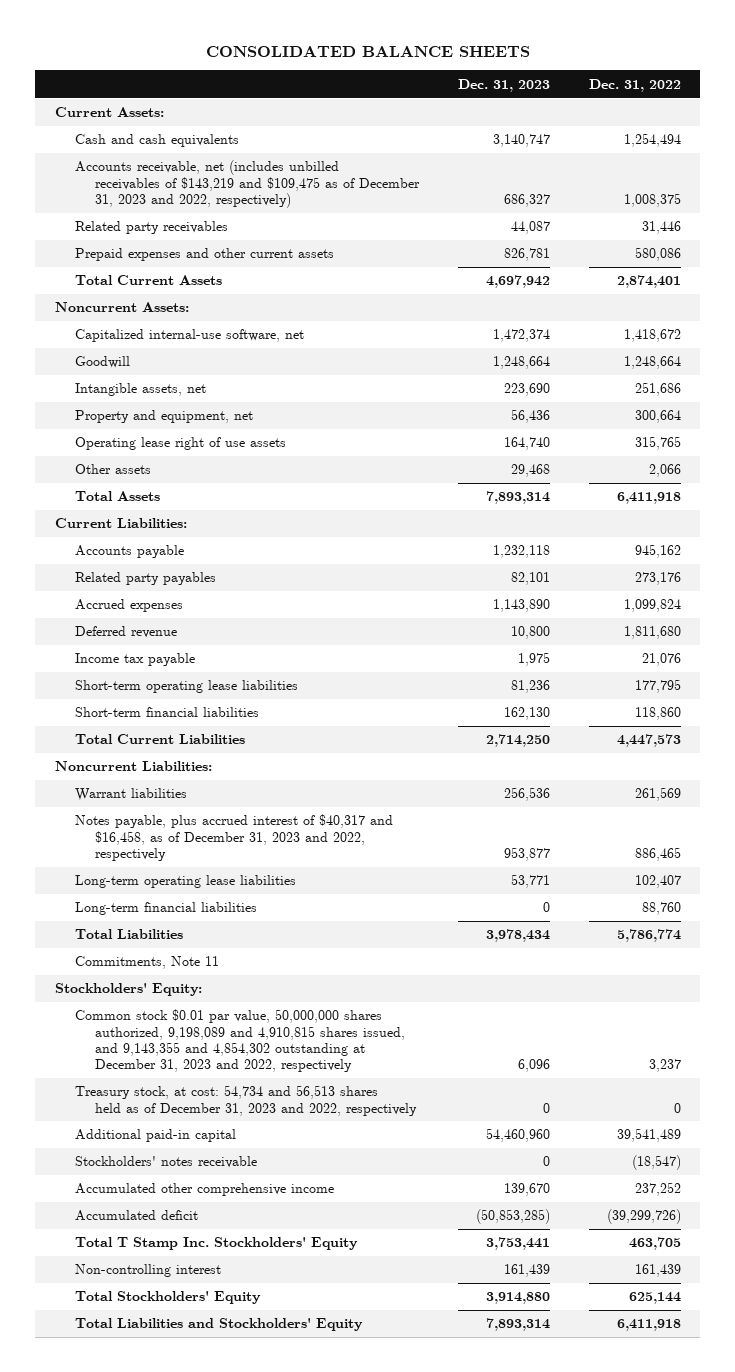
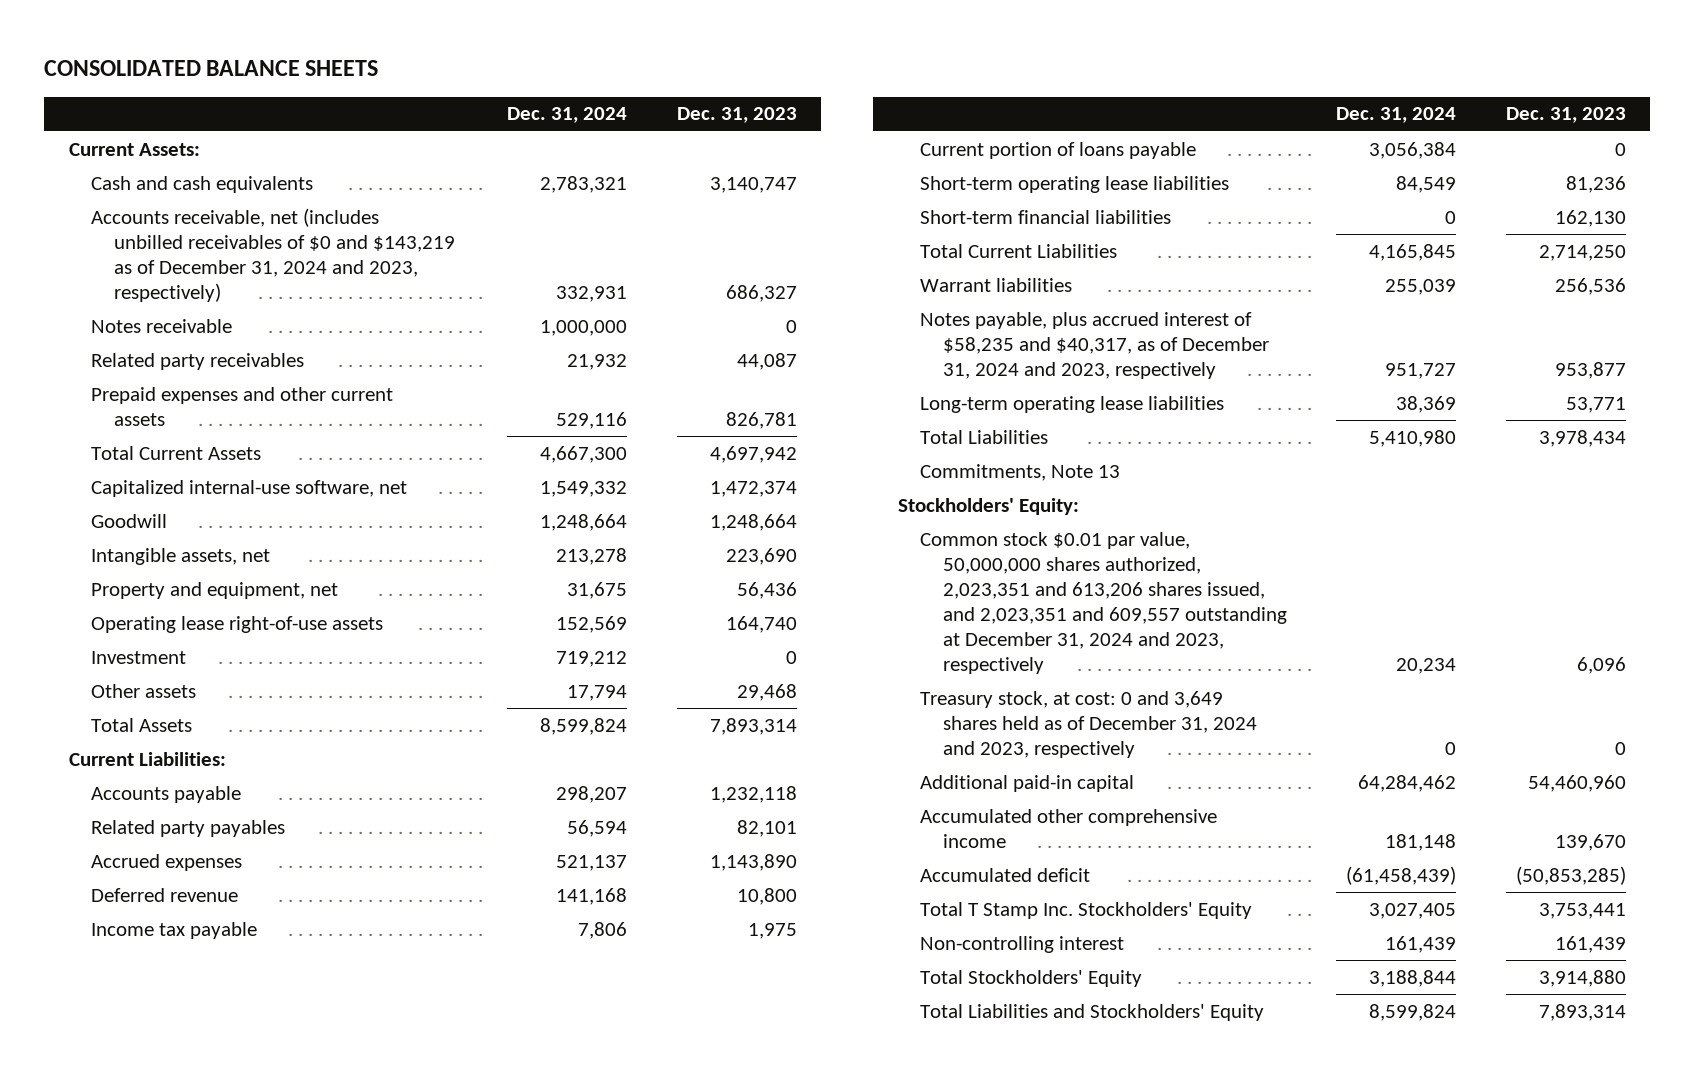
- | Dec. 31, 2023 | Dec. 31, 2022
+ | Dec. 31, 2024 | Dec. 31, 2023
- Accounts receivable, net (includes unbilled receivables of $143,219 and $109,475 as of December 31, 2023 and 2022, respectively) | 686,327 | 1,008,375
+ Accounts receivable, net (includes unbilled receivables of $0 and $143,219 as of December 31, 2024 and 2023, respectively) | 332,931 | 686,327
+ Notes receivable | 1,000,000 | 0
- Noncurrent Assets:
- Operating lease right of use assets | 164,740 | 315,765
+ Operating lease right-of-use assets | 152,569 | 164,740
+ Investment | 719,212 | 0
+ Current portion of loans payable | 3,056,384 | 0
- Noncurrent Liabilities:
- Notes payable, plus accrued interest of $40,317 and $16,458, as of December 31, 2023 and 2022, respectively | 953,877 | 886,465
+ Notes payable, plus accrued interest of $58,235 and $40,317, as of December 31, 2024 and 2023, respectively | 951,727 | 953,877
- Long-term financial liabilities | 0 | 88,760
- Commitments, Note 11
+ Commitments, Note 13
- Common stock $0.01 par value, 50,000,000 shares authorized, 9,198,089 and 4,910,815 shares issued, and 9,143,355 and 4,854,302 outstanding at December 31, 2023 and 2022, respectively | 6,096 | 3,237
- Treasury stock, at cost: 54,734 and 56,513 shares held as of December 31, 2023 and 2022, respectively | 0 | 0
+ Common stock $0.01 par value, 50,000,000 shares authorized, 2,023,351 and 613,206 shares issued, and 2,023,351 and 609,557 outstanding at December 31, 2024 and 2023, respectively | 20,234 | 6,096
+ Treasury stock, at cost: 0 and 3,649 shares held as of December 31, 2024 and 2023, respectively | 0 | 0
- Stockholders' notes receivable | 0 | (18,547)

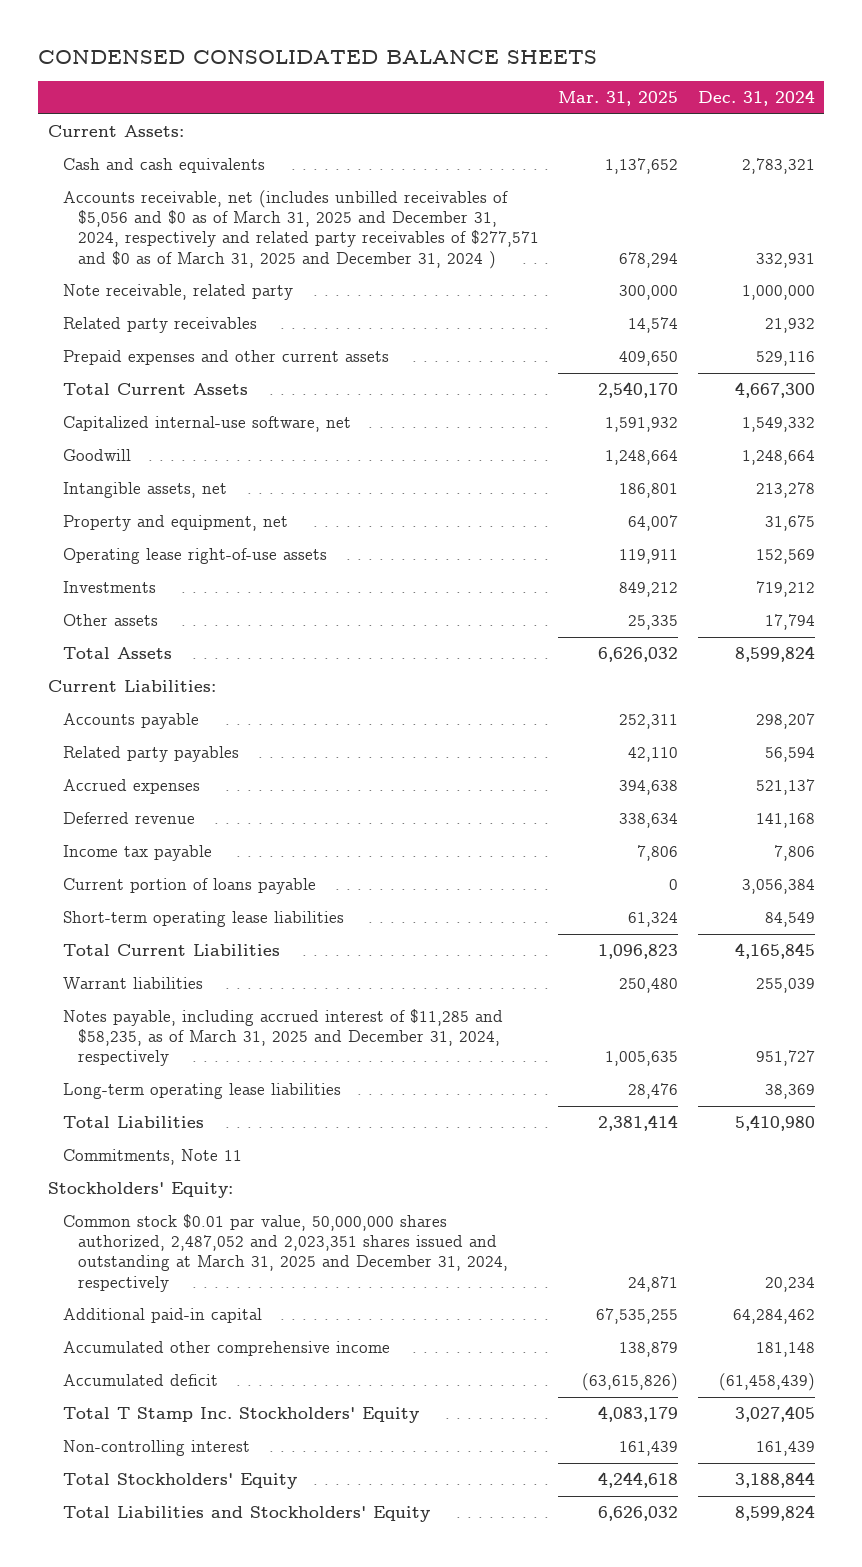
- CONSOLIDATED BALANCE SHEETS
+ CONDENSED CONSOLIDATED BALANCE SHEETS
- | Dec. 31, 2024 | Dec. 31, 2023
+ | Mar. 31, 2025 | Dec. 31, 2024
- Accounts receivable, net (includes unbilled receivables of $0 and $143,219 as of December 31, 2024 and 2023, respectively) | 332,931 | 686,327
- Notes receivable | 1,000,000 | 0
+ Accounts receivable, net (includes unbilled receivables of $5,056 and $0 as of March 31, 2025 and December 31, 2024, respectively and related party receivables of $277,571 and $0 as of March 31, 2025 and December 31, 2024 ) | 678,294 | 332,931
+ Note receivable, related party | 300,000 | 1,000,000
- Investment | 719,212 | 0
+ Investments | 849,212 | 719,212
- Short-term financial liabilities | 0 | 162,130
- Notes payable, plus accrued interest of $58,235 and $40,317, as of December 31, 2024 and 2023, respectively | 951,727 | 953,877
+ Notes payable, including accrued interest of $11,285 and $58,235, as of March 31, 2025 and December 31, 2024, respectively | 1,005,635 | 951,727
- Commitments, Note 13
+ Commitments, Note 11
- Common stock $0.01 par value, 50,000,000 shares authorized, 2,023,351 and 613,206 shares issued, and 2,023,351 and 609,557 outstanding at December 31, 2024 and 2023, respectively | 20,234 | 6,096
- Treasury stock, at cost: 0 and 3,649 shares held as of December 31, 2024 and 2023, respectively | 0 | 0
+ Common stock $0.01 par value, 50,000,000 shares authorized, 2,487,052 and 2,023,351 shares issued and outstanding at March 31, 2025 and December 31, 2024, respectively | 24,871 | 20,234

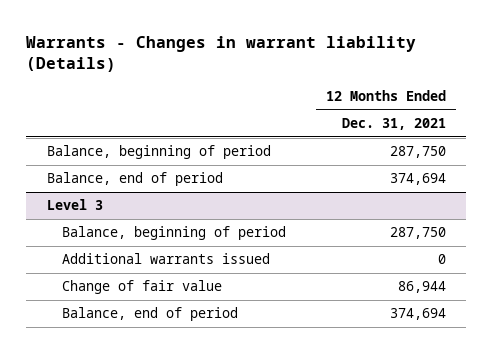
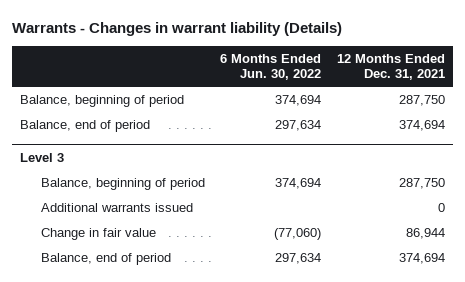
- | 12 Months Ended Dec. 31, 2021
+ | 6 Months Ended Jun. 30, 2022 | 12 Months Ended Dec. 31, 2021
@ Level 3
- Change of fair value | 86,944
+ Change in fair value | (77,060) | 86,944

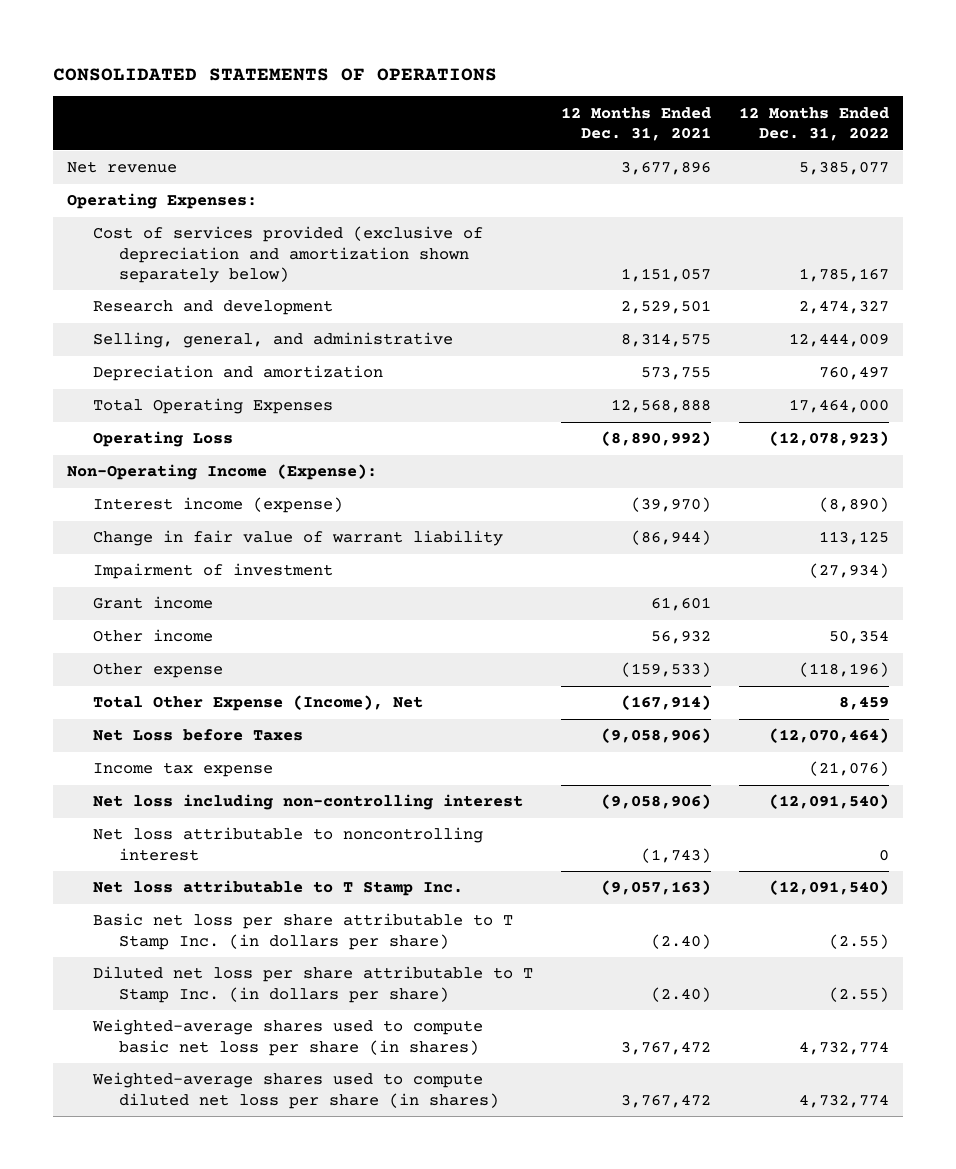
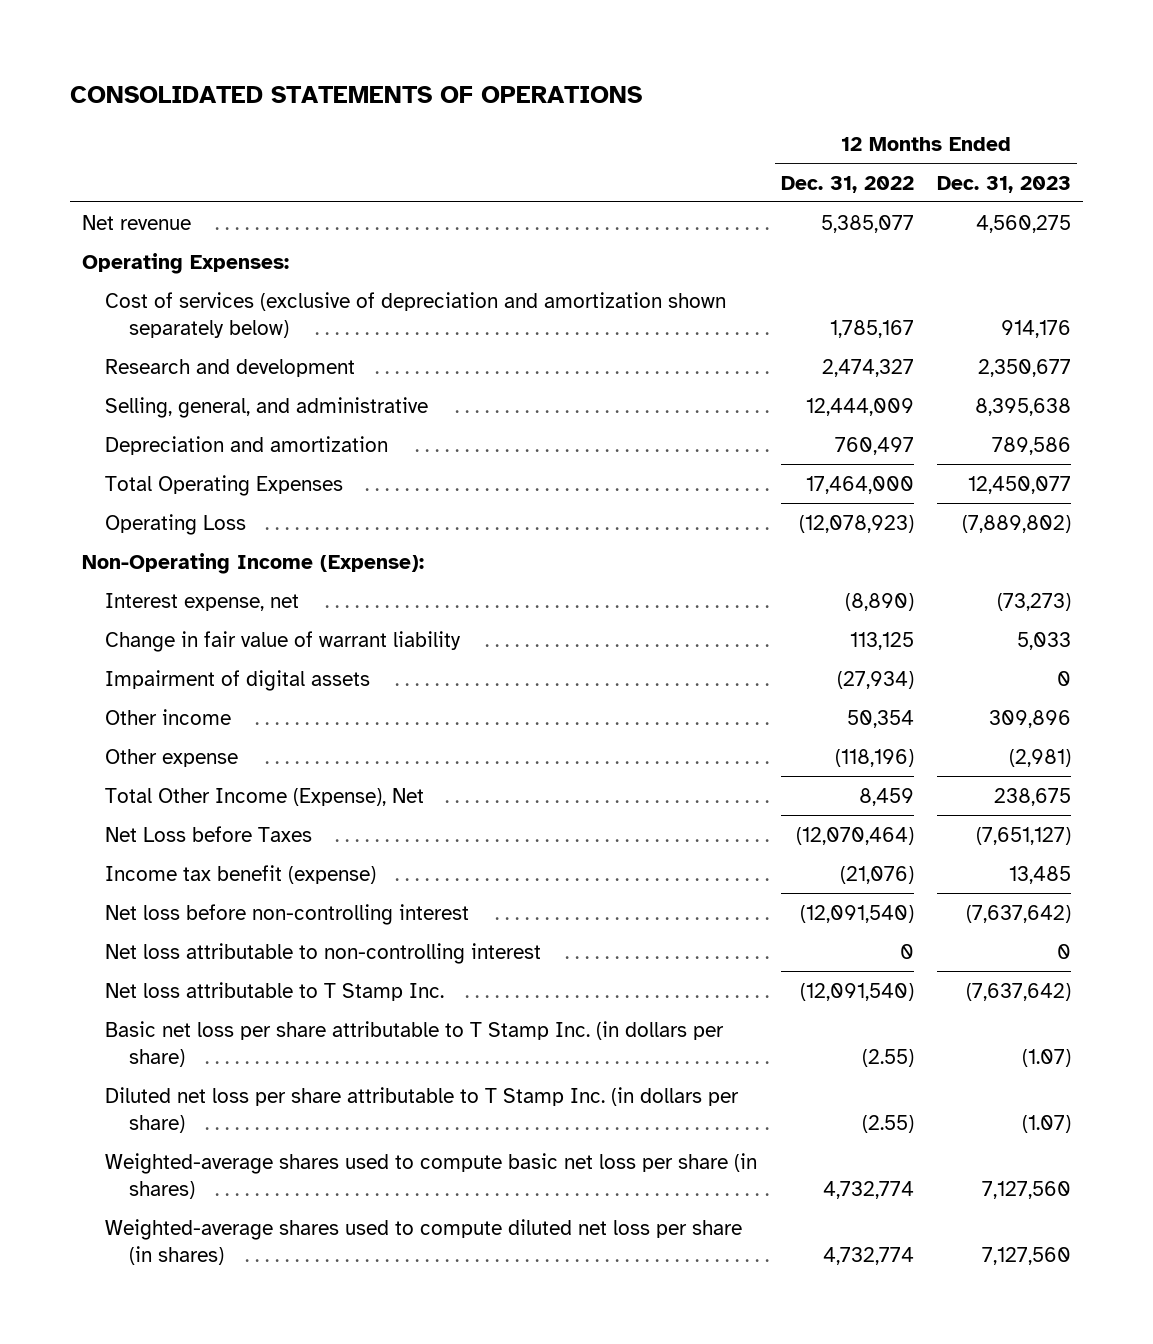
- | 12 Months Ended Dec. 31, 2021 | 12 Months Ended Dec. 31, 2022
+ | 12 Months Ended Dec. 31, 2022 | 12 Months Ended Dec. 31, 2023
- Cost of services provided (exclusive of depreciation and amortization shown separately below) | 1,151,057 | 1,785,167
+ Cost of services (exclusive of depreciation and amortization shown separately below) | 1,785,167 | 914,176
- Interest income (expense) | (39,970) | (8,890)
+ Interest expense, net | (8,890) | (73,273)
- Impairment of investment | | (27,934)
- Grant income | 61,601 |
+ Impairment of digital assets | (27,934) | 0
- Total Other Expense (Income), Net | (167,914) | 8,459
+ Total Other Income (Expense), Net | 8,459 | 238,675
- Income tax expense | | (21,076)
- Net loss including non-controlling interest | (9,058,906) | (12,091,540)
- Net loss attributable to noncontrolling interest | (1,743) | 0
+ Income tax benefit (expense) | (21,076) | 13,485
+ Net loss before non-controlling interest | (12,091,540) | (7,637,642)
+ Net loss attributable to non-controlling interest | 0 | 0

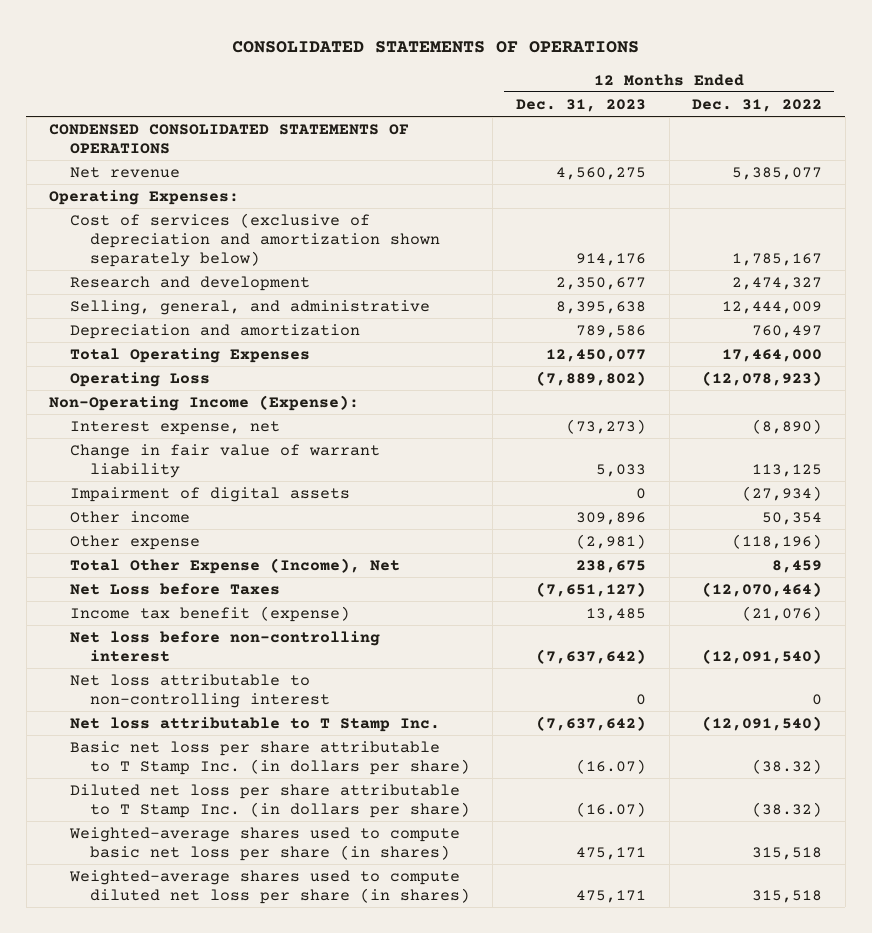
- | 12 Months Ended Dec. 31, 2022 | 12 Months Ended Dec. 31, 2023
+ | 12 Months Ended Dec. 31, 2023 | 12 Months Ended Dec. 31, 2022
+ CONDENSED CONSOLIDATED STATEMENTS OF OPERATIONS
- Total Other Income (Expense), Net | 8,459 | 238,675
+ Total Other Expense (Income), Net | 238,675 | 8,459
- Basic net loss per share attributable to T Stamp Inc. (in dollars per share) | (2.55) | (1.07)
- Diluted net loss per share attributable to T Stamp Inc. (in dollars per share) | (2.55) | (1.07)
- Weighted-average shares used to compute basic net loss per share (in shares) | 4,732,774 | 7,127,560
- Weighted-average shares used to compute diluted net loss per share (in shares) | 4,732,774 | 7,127,560
+ Basic net loss per share attributable to T Stamp Inc. (in dollars per share) | (16.07) | (38.32)
+ Diluted net loss per share attributable to T Stamp Inc. (in dollars per share) | (16.07) | (38.32)
+ Weighted-average shares used to compute basic net loss per share (in shares) | 475,171 | 315,518
+ Weighted-average shares used to compute diluted net loss per share (in shares) | 475,171 | 315,518

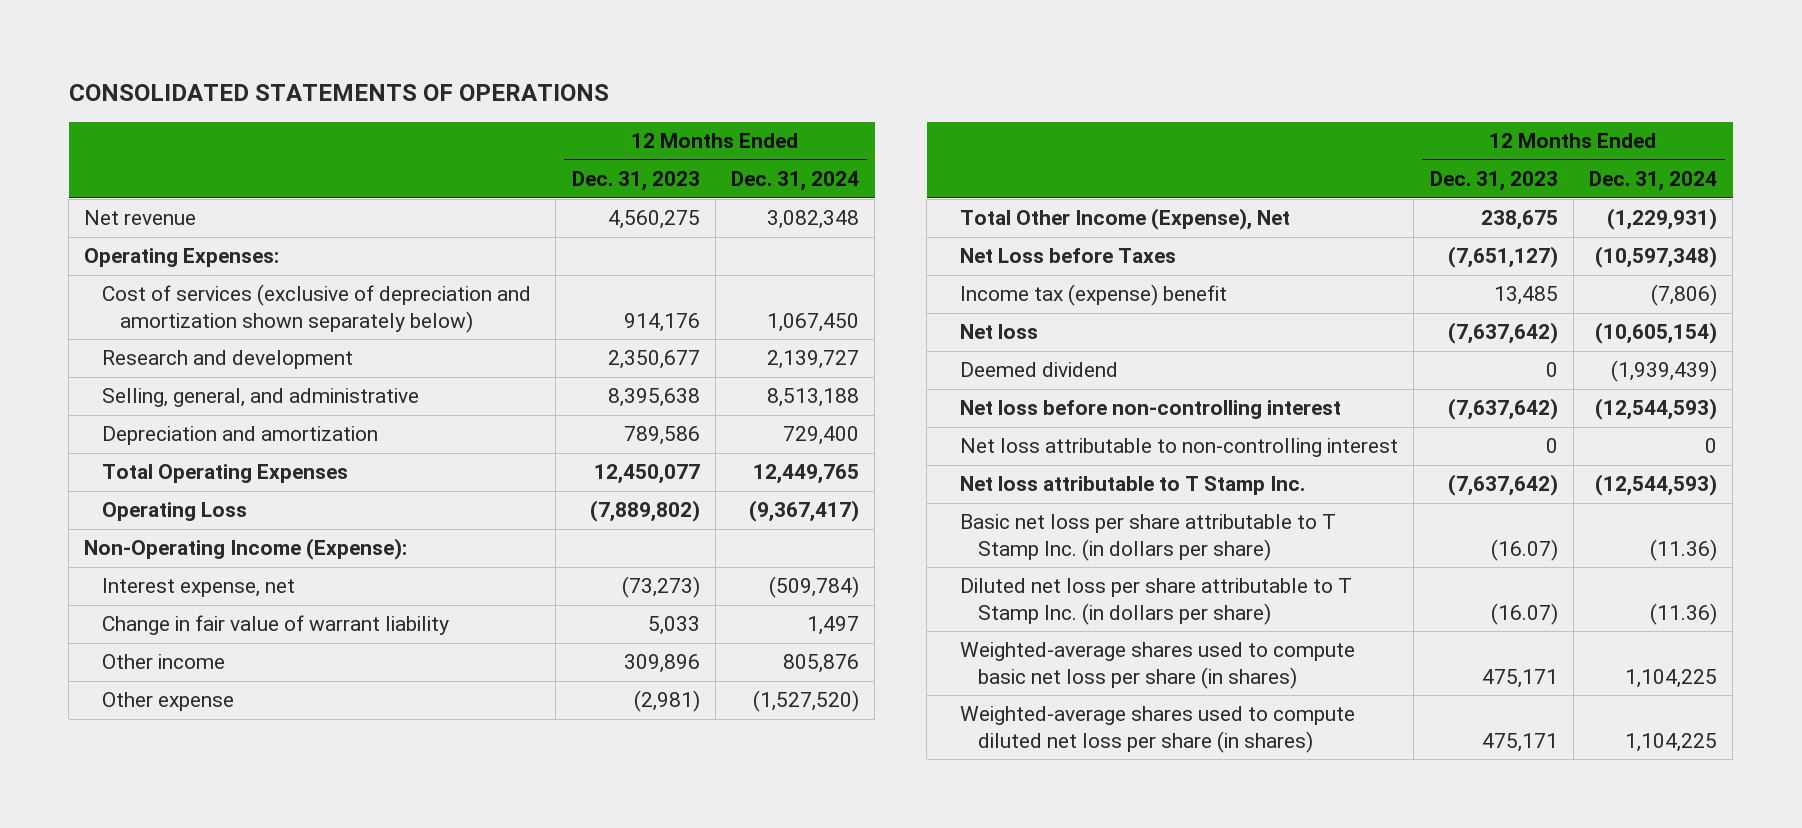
- | 12 Months Ended Dec. 31, 2023 | 12 Months Ended Dec. 31, 2022
+ | 12 Months Ended Dec. 31, 2023 | 12 Months Ended Dec. 31, 2024
- CONDENSED CONSOLIDATED STATEMENTS OF OPERATIONS
- Impairment of digital assets | 0 | (27,934)
- Total Other Expense (Income), Net | 238,675 | 8,459
+ Total Other Income (Expense), Net | 238,675 | (1,229,931)
- Income tax benefit (expense) | 13,485 | (21,076)
+ Income tax (expense) benefit | 13,485 | (7,806)
+ Net loss | (7,637,642) | (10,605,154)
+ Deemed dividend | 0 | (1,939,439)

